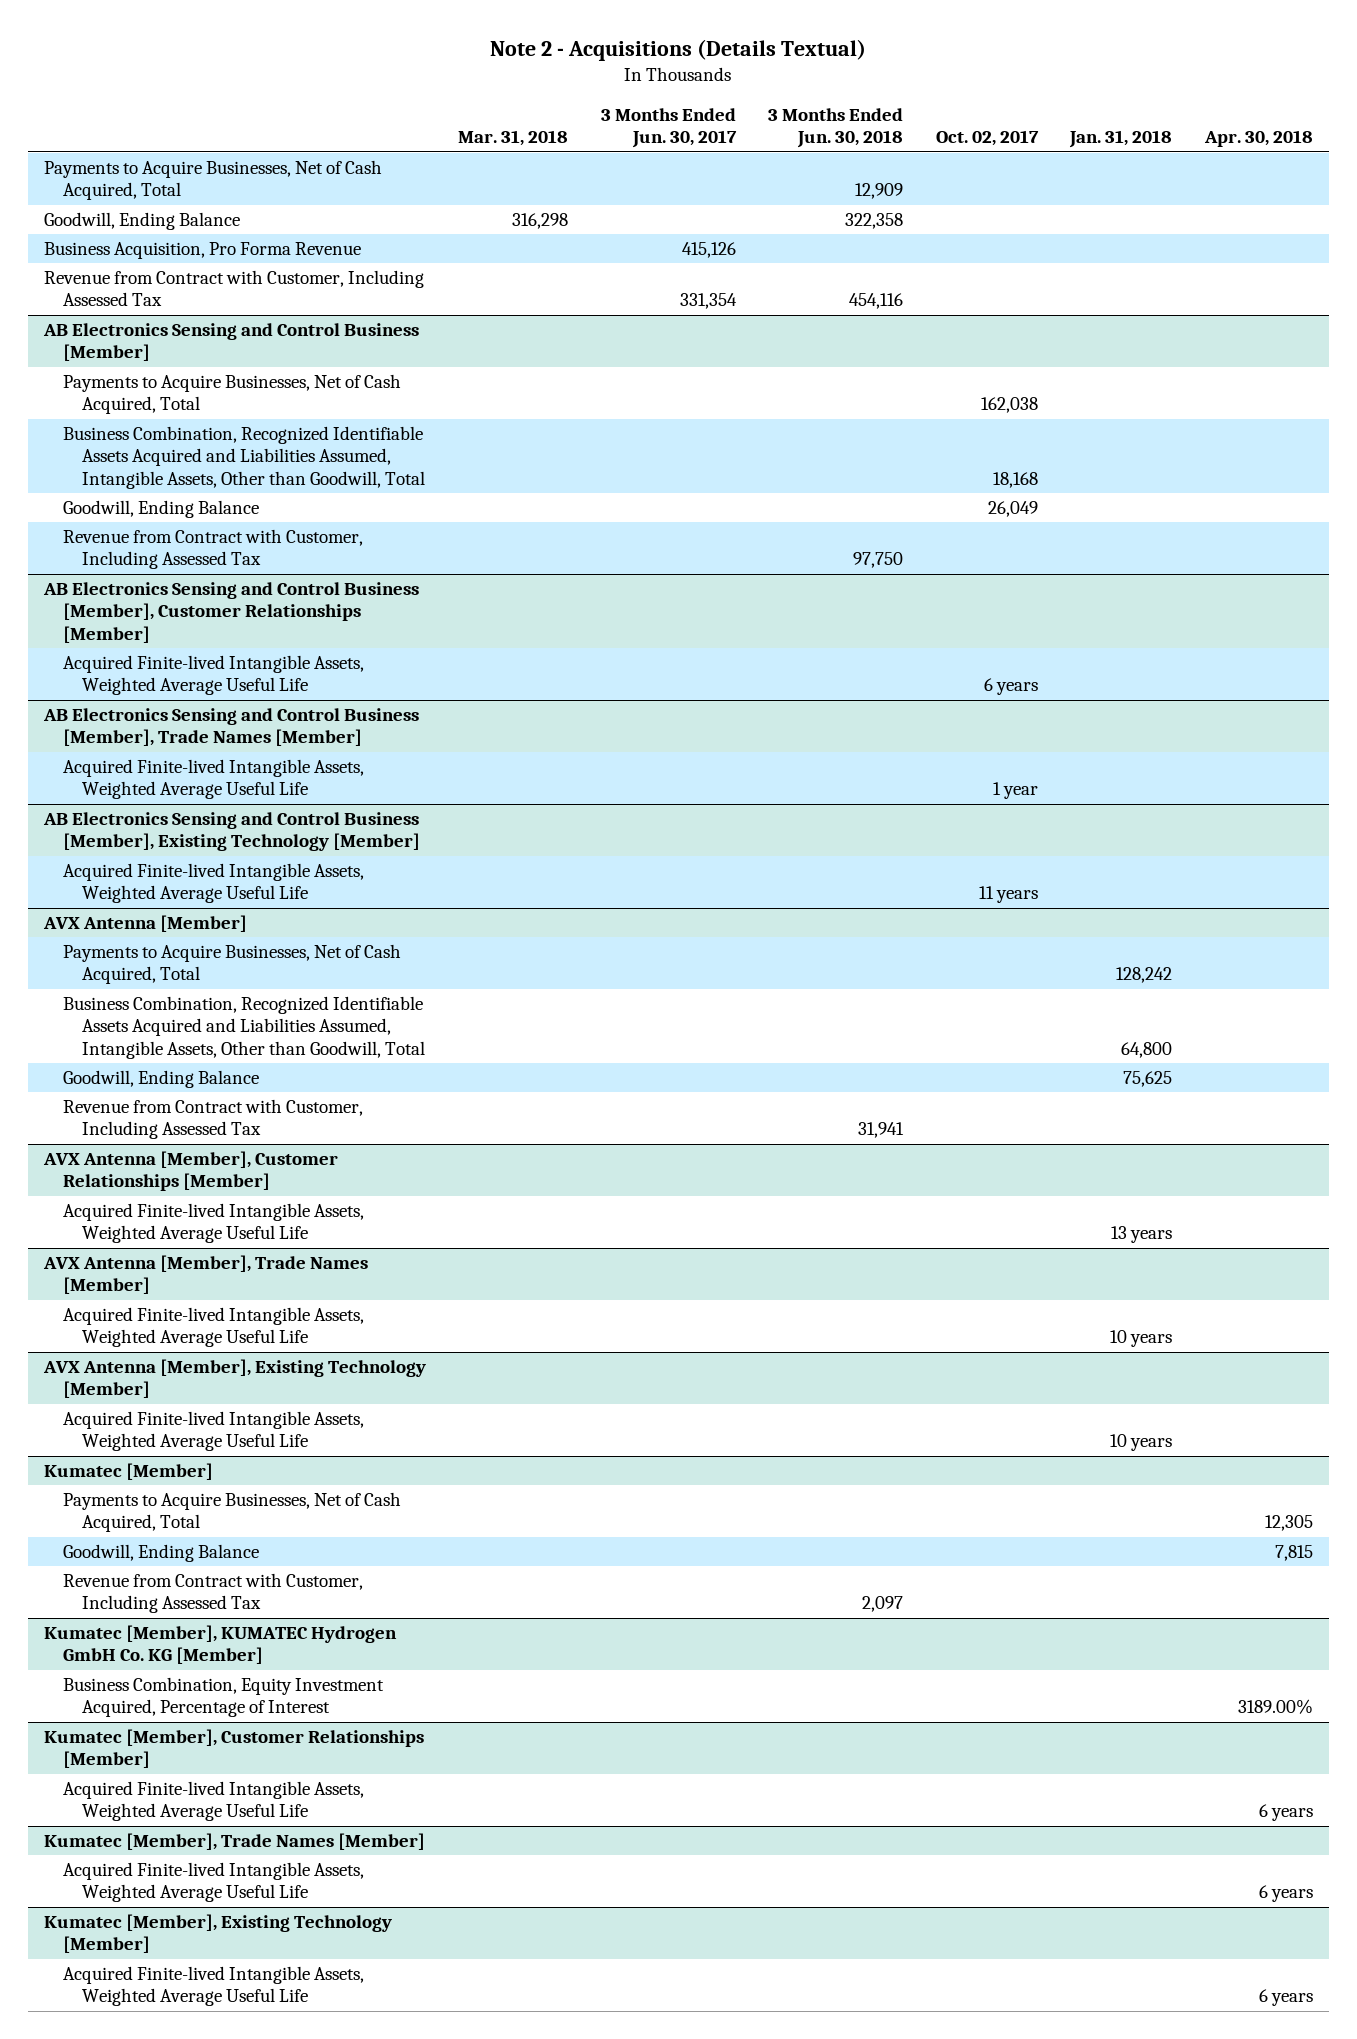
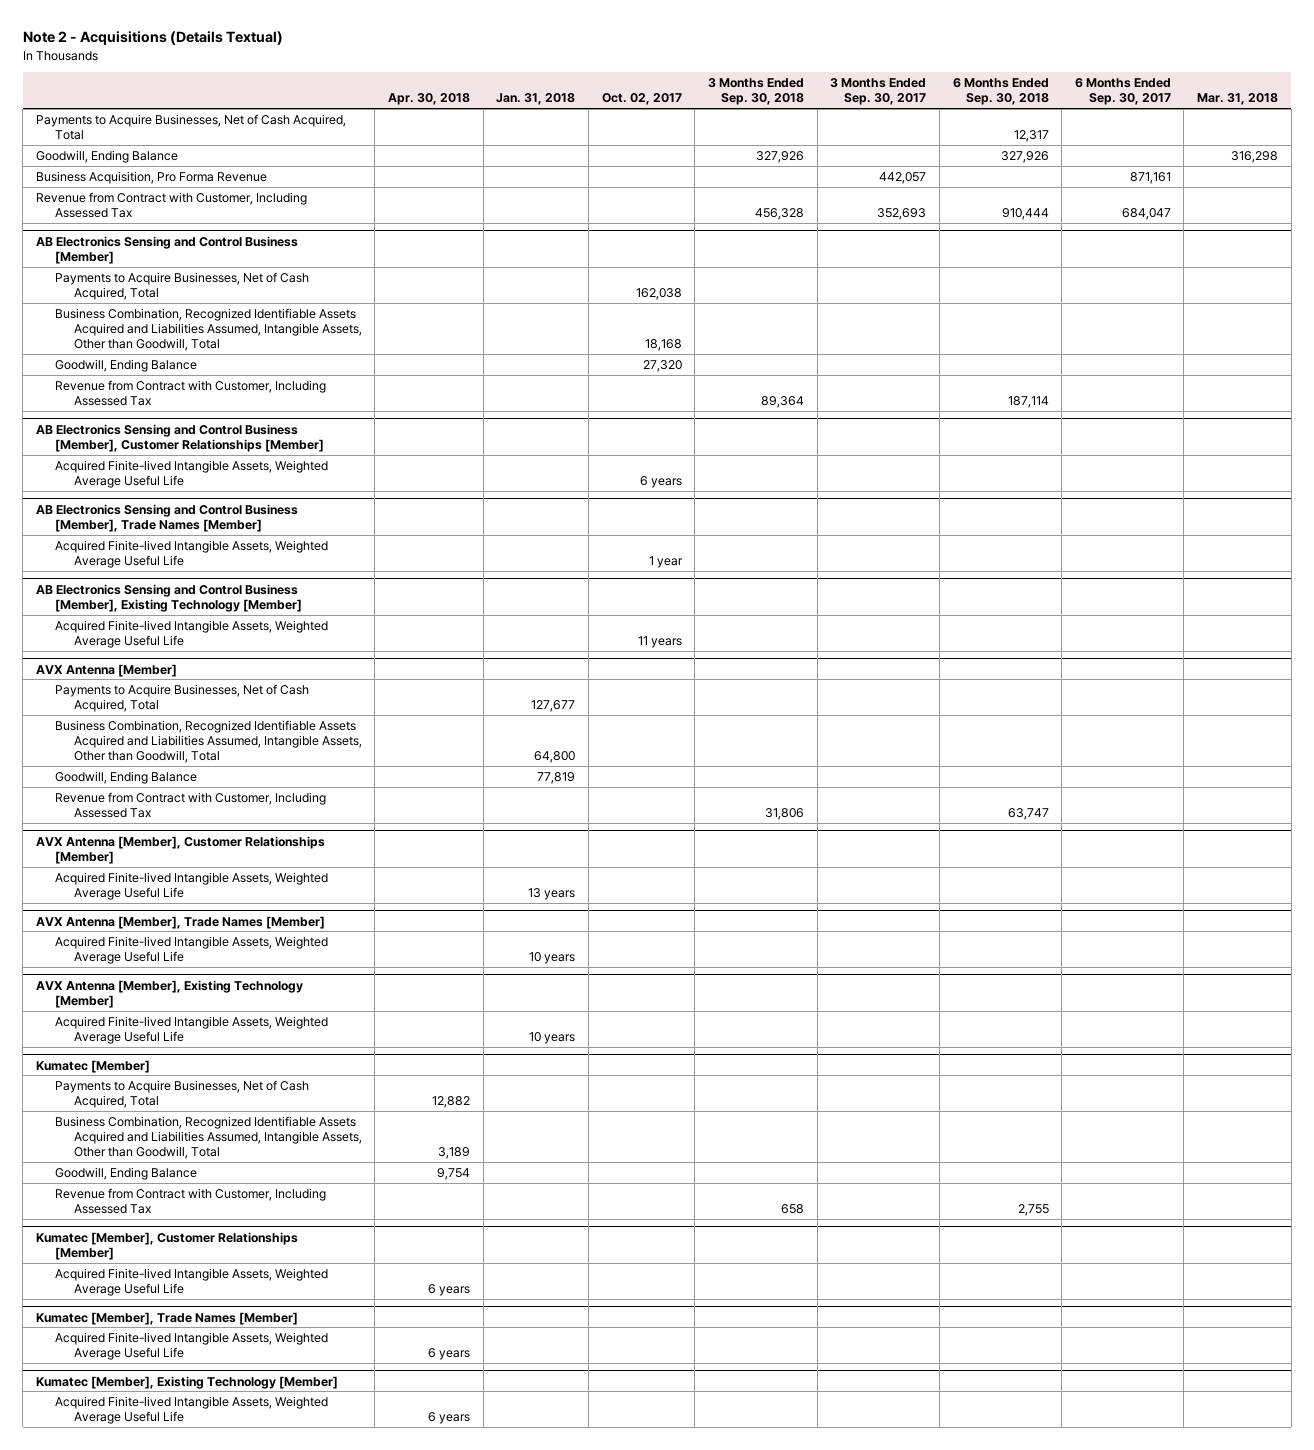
- | Mar. 31, 2018 | 3 Months Ended Jun. 30, 2017 | 3 Months Ended Jun. 30, 2018 | Oct. 02, 2017 | Jan. 31, 2018 | Apr. 30, 2018
+ | Apr. 30, 2018 | Jan. 31, 2018 | Oct. 02, 2017 | 3 Months Ended Sep. 30, 2018 | 3 Months Ended Sep. 30, 2017 | 6 Months Ended Sep. 30, 2018 | 6 Months Ended Sep. 30, 2017 | Mar. 31, 2018
@ AB Electronics Sensing and Control Business [Member]
- Goodwill, Ending Balance | | | | 26,049 | |
+ Goodwill, Ending Balance | | | 27,320 | | | | |
@ AVX Antenna [Member]
- Payments to Acquire Businesses, Net of Cash Acquired, Total | | | | | 128,242 |
+ Payments to Acquire Businesses, Net of Cash Acquired, Total | | 127,677 | | | | | |
- Goodwill, Ending Balance | | | | | 75,625 |
+ Goodwill, Ending Balance | | 77,819 | | | | | |
@ Kumatec [Member]
- Payments to Acquire Businesses, Net of Cash Acquired, Total | | | | | | 12,305
- Goodwill, Ending Balance | | | | | | 7,815
+ Payments to Acquire Businesses, Net of Cash Acquired, Total | 12,882 | | | | | | |
+ Business Combination, Recognized Identifiable Assets Acquired and Liabilities Assumed, Intangible Assets, Other than Goodwill, Total | 3,189 | | | | | | |
+ Goodwill, Ending Balance | 9,754 | | | | | | |
- Kumatec [Member], KUMATEC Hydrogen GmbH Co. KG [Member]
- Business Combination, Equity Investment Acquired, Percentage of Interest | | | | | | 3189.00%

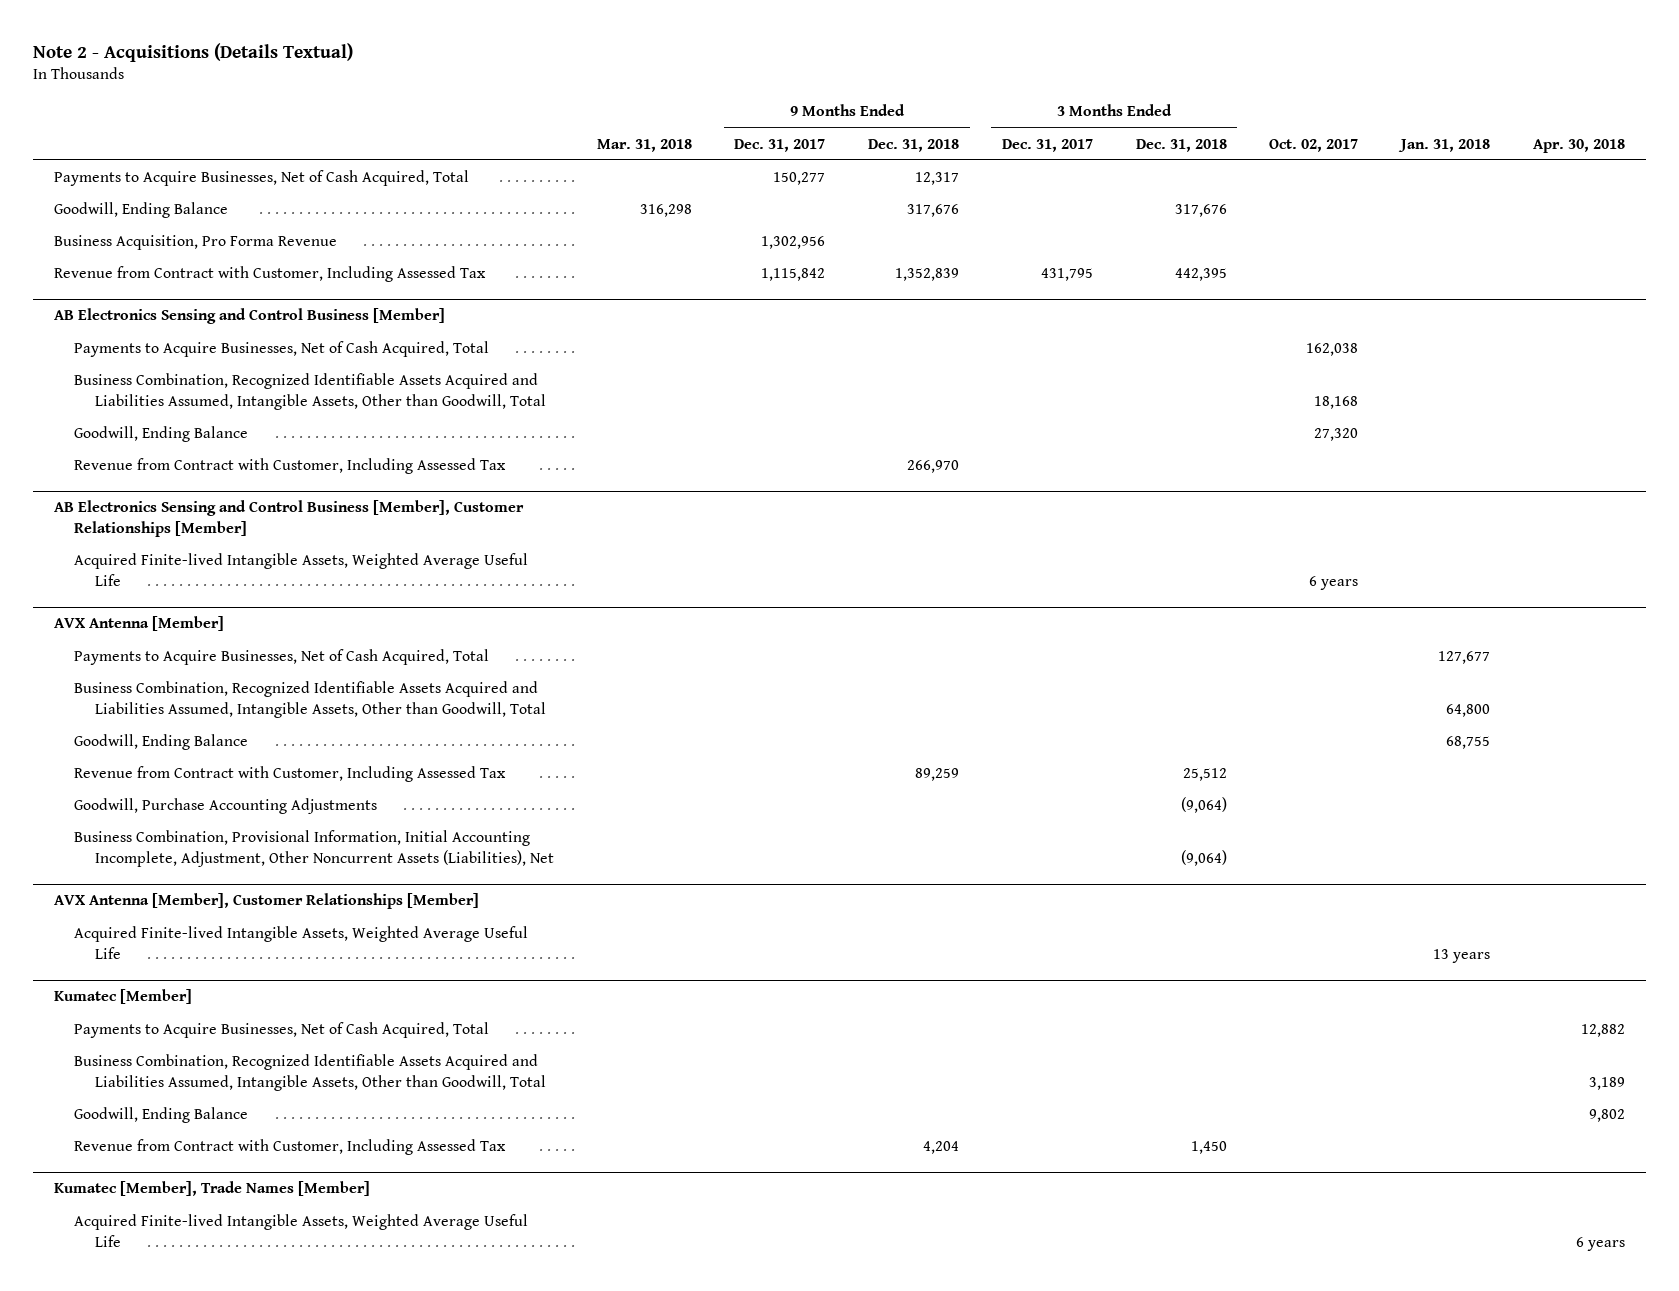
- | Apr. 30, 2018 | Jan. 31, 2018 | Oct. 02, 2017 | 3 Months Ended Sep. 30, 2018 | 3 Months Ended Sep. 30, 2017 | 6 Months Ended Sep. 30, 2018 | 6 Months Ended Sep. 30, 2017 | Mar. 31, 2018
+ | Mar. 31, 2018 | 9 Months Ended Dec. 31, 2017 | 9 Months Ended Dec. 31, 2018 | 3 Months Ended Dec. 31, 2017 | 3 Months Ended Dec. 31, 2018 | Oct. 02, 2017 | Jan. 31, 2018 | Apr. 30, 2018
- AB Electronics Sensing and Control Business [Member], Trade Names [Member]
- Acquired Finite-lived Intangible Assets, Weighted Average Useful Life | | | 1 year | | | | |
- AB Electronics Sensing and Control Business [Member], Existing Technology [Member]
- Acquired Finite-lived Intangible Assets, Weighted Average Useful Life | | | 11 years | | | | |
@ AVX Antenna [Member]
- Goodwill, Ending Balance | | 77,819 | | | | | |
+ Goodwill, Ending Balance | | | | | | | 68,755 |
+ Goodwill, Purchase Accounting Adjustments | | | | | (9,064) | | |
+ Business Combination, Provisional Information, Initial Accounting Incomplete, Adjustment, Other Noncurrent Assets (Liabilities), Net | | | | | (9,064) | | |
- AVX Antenna [Member], Trade Names [Member]
- Acquired Finite-lived Intangible Assets, Weighted Average Useful Life | | 10 years | | | | | |
- AVX Antenna [Member], Existing Technology [Member]
- Acquired Finite-lived Intangible Assets, Weighted Average Useful Life | | 10 years | | | | | |
@ Kumatec [Member]
- Goodwill, Ending Balance | 9,754 | | | | | | |
+ Goodwill, Ending Balance | | | | | | | | 9,802
- Kumatec [Member], Customer Relationships [Member]
- Acquired Finite-lived Intangible Assets, Weighted Average Useful Life | 6 years | | | | | | |
- Kumatec [Member], Existing Technology [Member]
- Acquired Finite-lived Intangible Assets, Weighted Average Useful Life | 6 years | | | | | | |

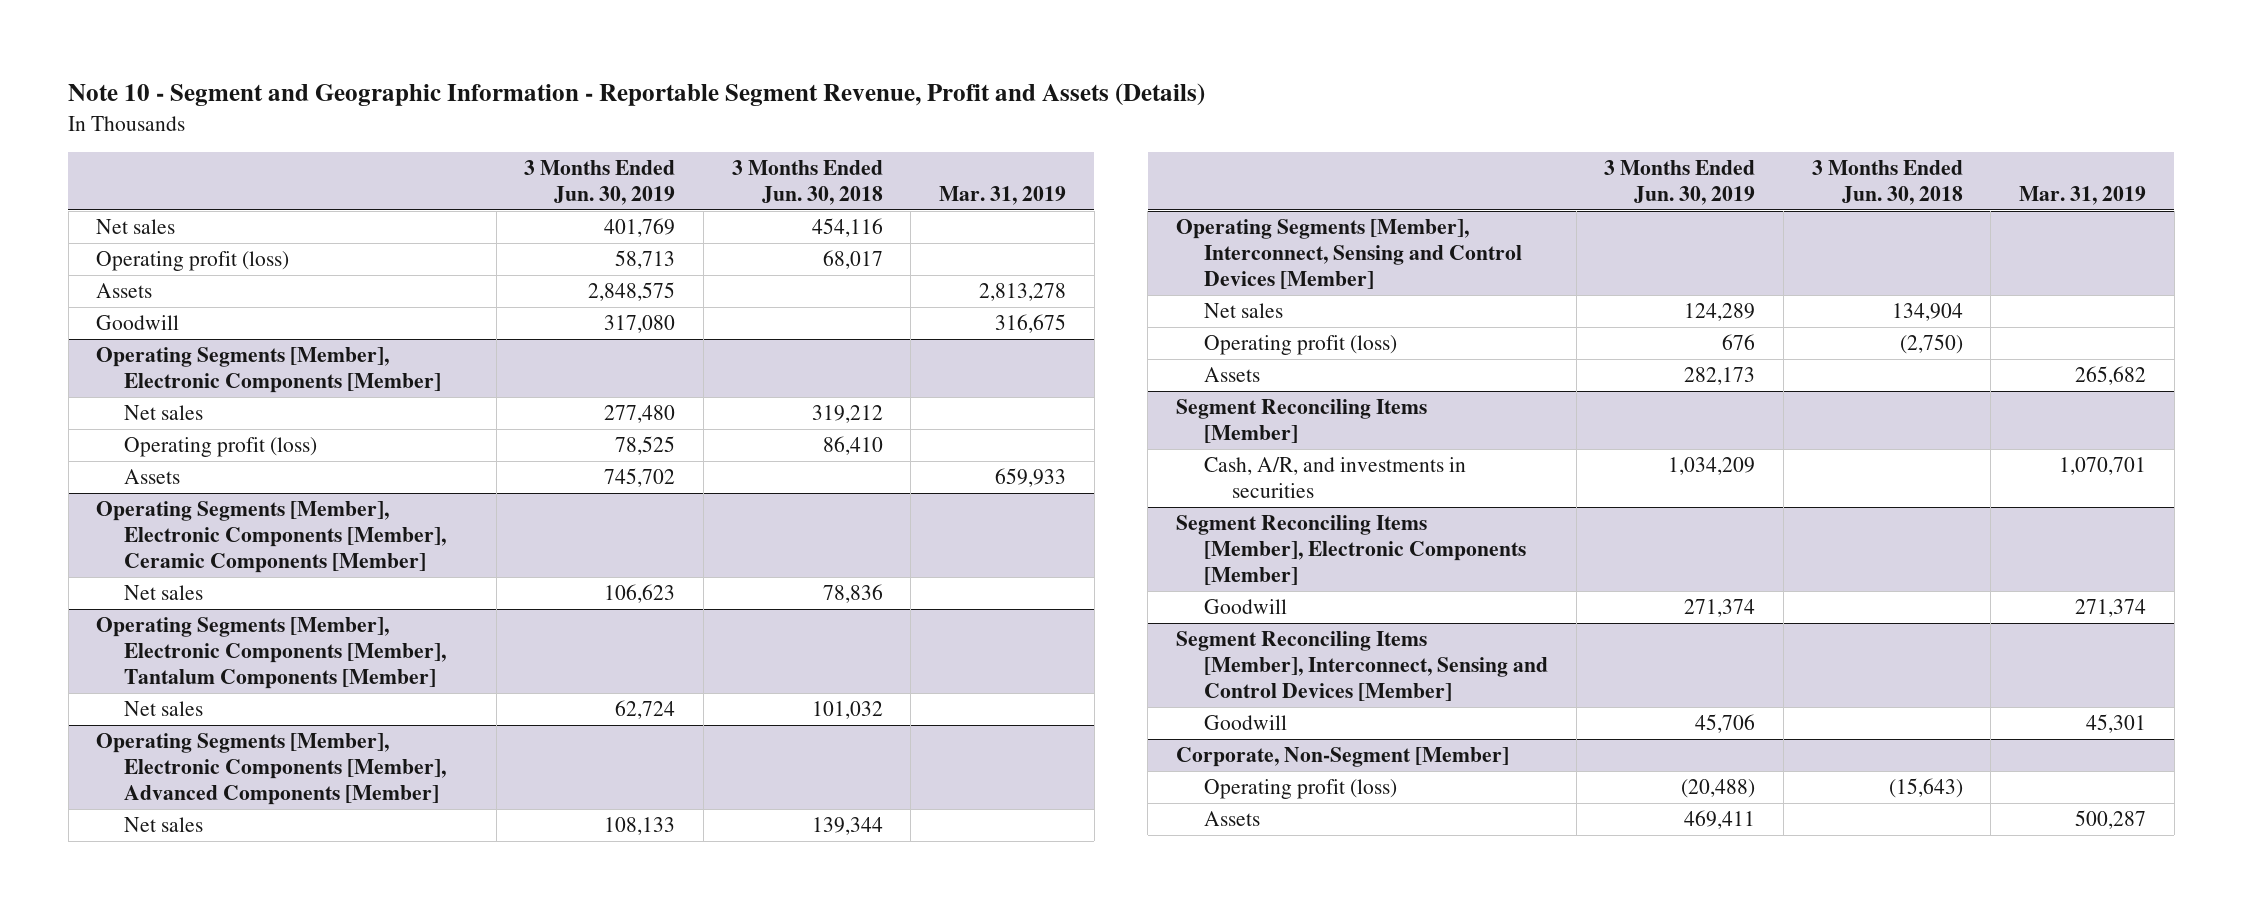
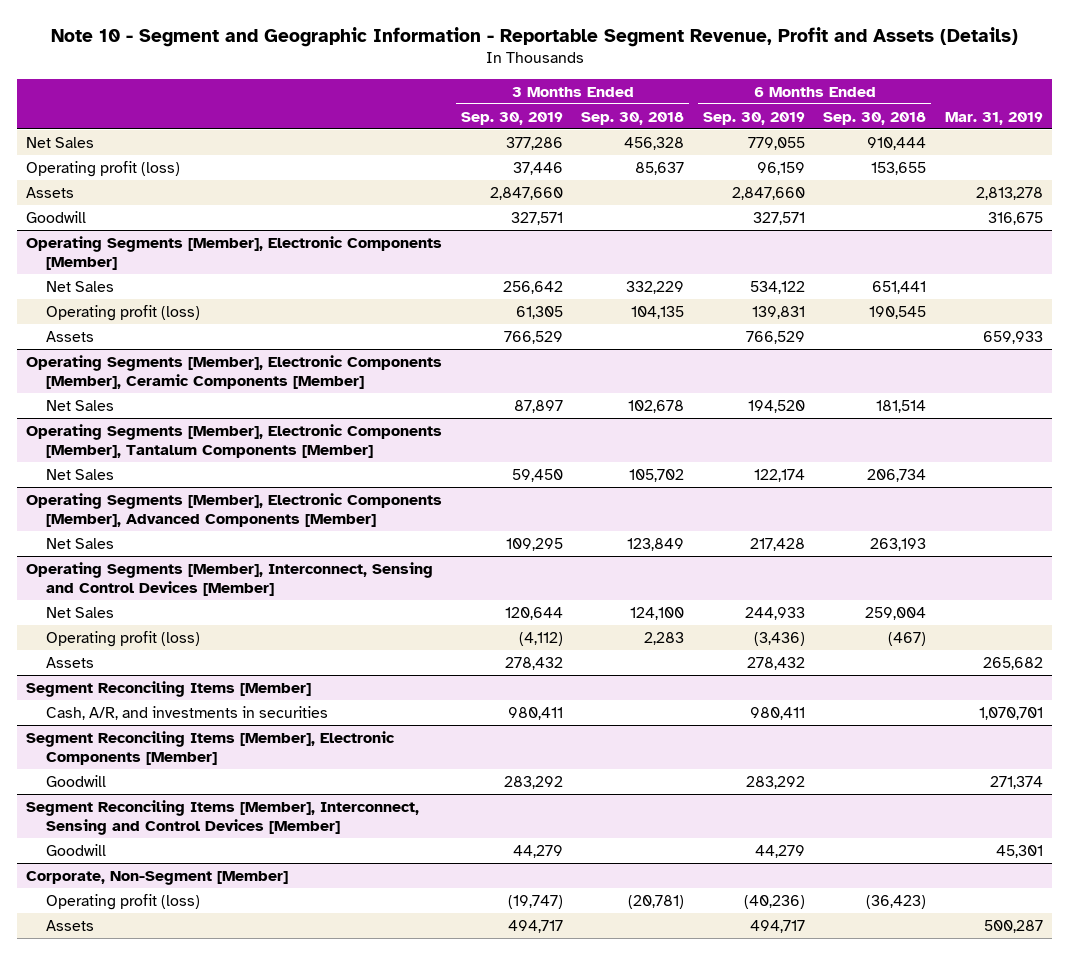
- | 3 Months Ended Jun. 30, 2019 | 3 Months Ended Jun. 30, 2018 | Mar. 31, 2019
+ | 3 Months Ended Sep. 30, 2019 | 3 Months Ended Sep. 30, 2018 | 6 Months Ended Sep. 30, 2019 | 6 Months Ended Sep. 30, 2018 | Mar. 31, 2019
- Net sales | 401,769 | 454,116 |
+ Net Sales | 377,286 | 456,328 | 779,055 | 910,444 |
@ Operating Segments [Member], Electronic Components [Member]
- Net sales | 277,480 | 319,212 |
+ Net Sales | 256,642 | 332,229 | 534,122 | 651,441 |
@ Operating Segments [Member], Electronic Components [Member], Ceramic Components [Member]
- Net sales | 106,623 | 78,836 |
+ Net Sales | 87,897 | 102,678 | 194,520 | 181,514 |
@ Operating Segments [Member], Electronic Components [Member], Tantalum Components [Member]
- Net sales | 62,724 | 101,032 |
+ Net Sales | 59,450 | 105,702 | 122,174 | 206,734 |
@ Operating Segments [Member], Electronic Components [Member], Advanced Components [Member]
- Net sales | 108,133 | 139,344 |
+ Net Sales | 109,295 | 123,849 | 217,428 | 263,193 |
@ Operating Segments [Member], Interconnect, Sensing and Control Devices [Member]
- Net sales | 124,289 | 134,904 |
+ Net Sales | 120,644 | 124,100 | 244,933 | 259,004 |

